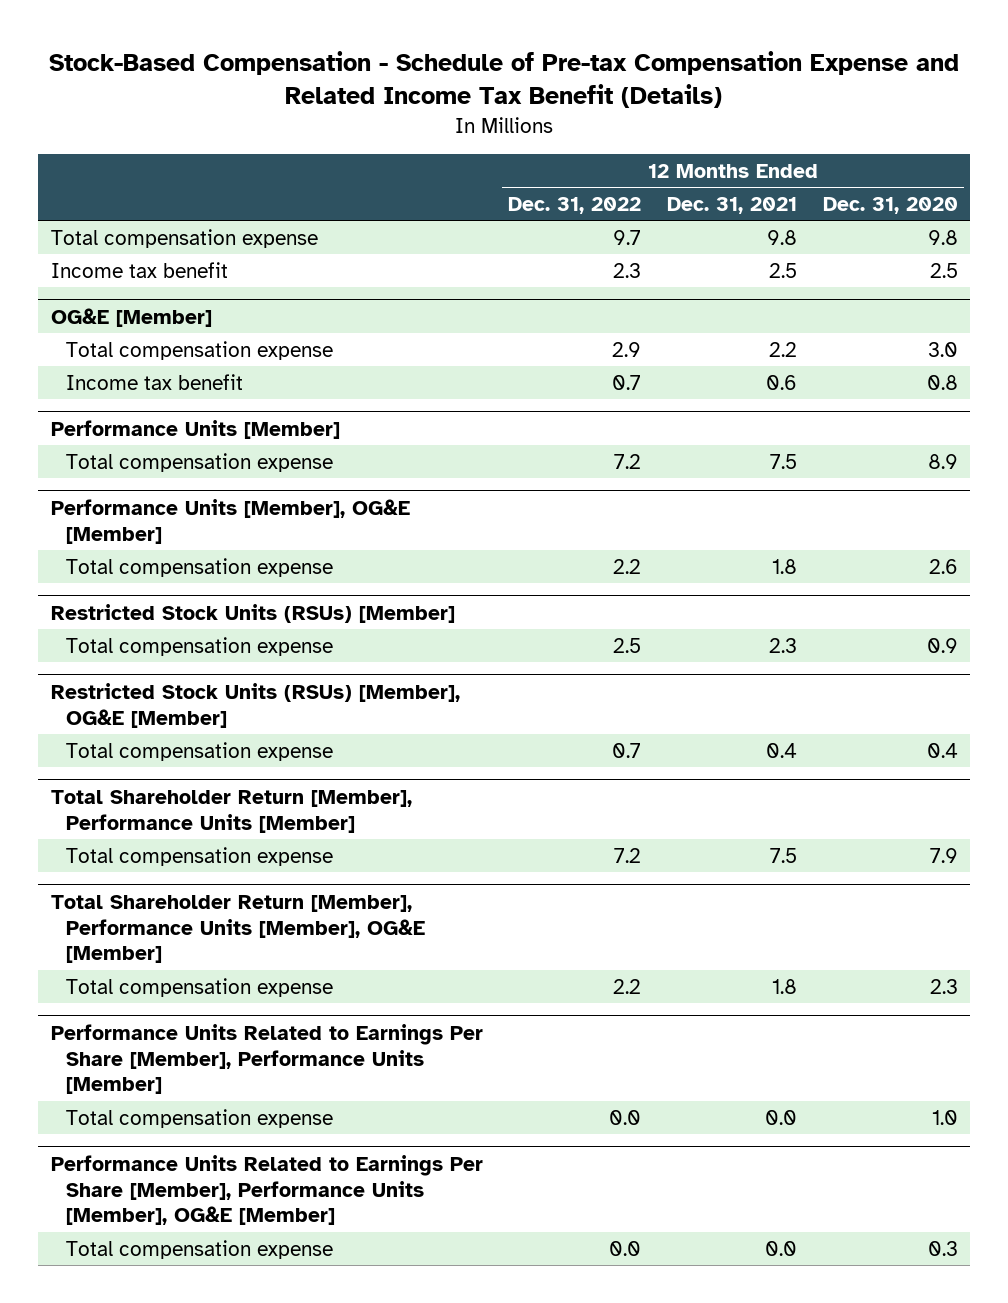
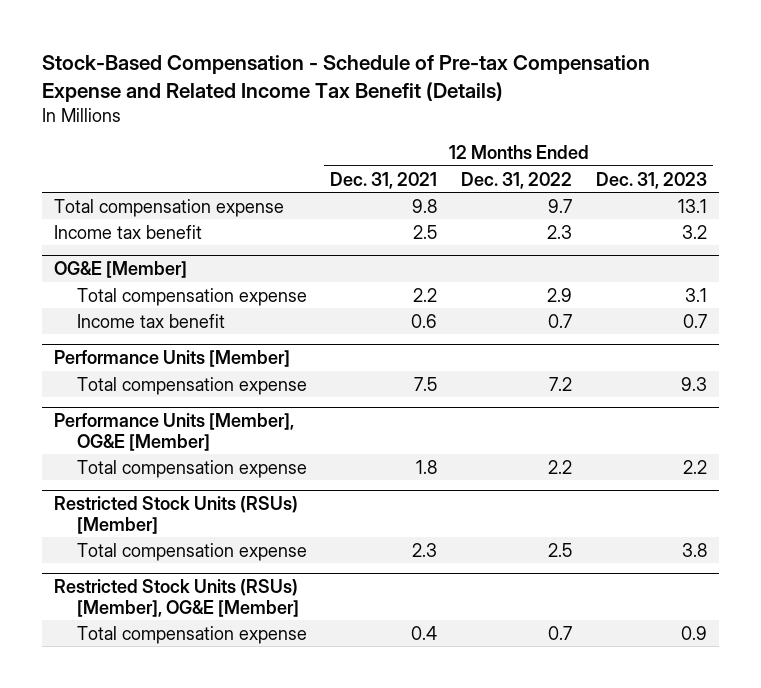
- | 12 Months Ended Dec. 31, 2022 | 12 Months Ended Dec. 31, 2021 | 12 Months Ended Dec. 31, 2020
+ | 12 Months Ended Dec. 31, 2021 | 12 Months Ended Dec. 31, 2022 | 12 Months Ended Dec. 31, 2023
- Total Shareholder Return [Member], Performance Units [Member]
- Total compensation expense | 7.2 | 7.5 | 7.9
- Total Shareholder Return [Member], Performance Units [Member], OG&E [Member]
- Total compensation expense | 2.2 | 1.8 | 2.3
- Performance Units Related to Earnings Per Share [Member], Performance Units [Member]
- Total compensation expense | 0.0 | 0.0 | 1.0
- Performance Units Related to Earnings Per Share [Member], Performance Units [Member], OG&E [Member]
- Total compensation expense | 0.0 | 0.0 | 0.3

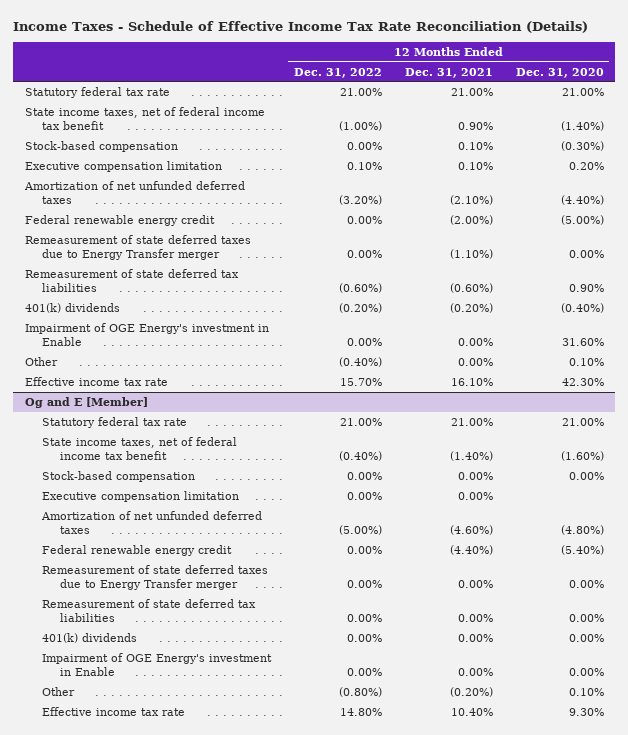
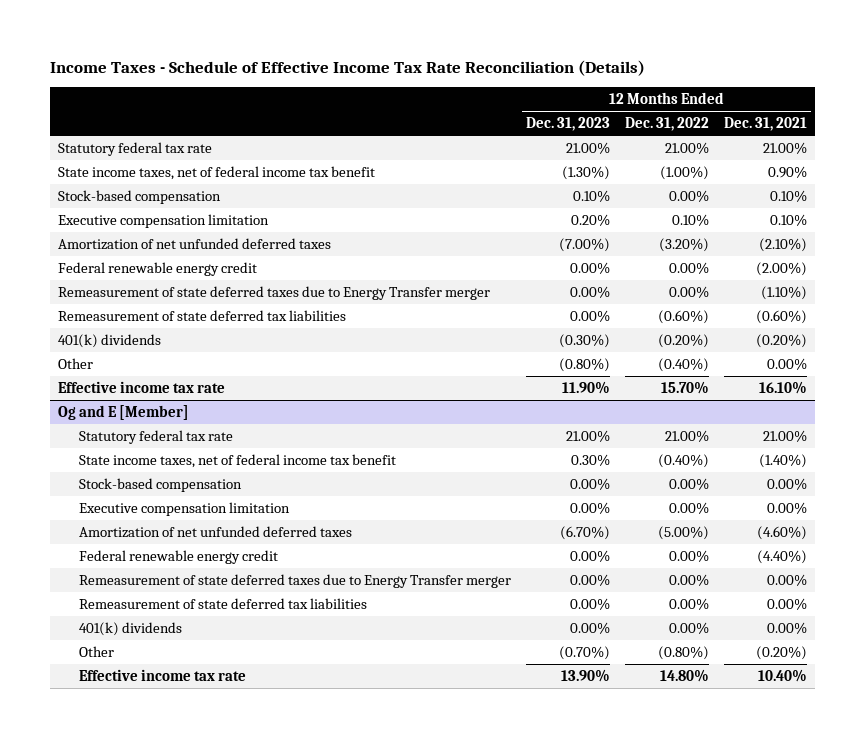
- | 12 Months Ended Dec. 31, 2022 | 12 Months Ended Dec. 31, 2021 | 12 Months Ended Dec. 31, 2020
+ | 12 Months Ended Dec. 31, 2023 | 12 Months Ended Dec. 31, 2022 | 12 Months Ended Dec. 31, 2021
- Impairment of OGE Energy's investment in Enable | 0.00% | 0.00% | 31.60%
@ Og and E [Member]
- Impairment of OGE Energy's investment in Enable | 0.00% | 0.00% | 0.00%

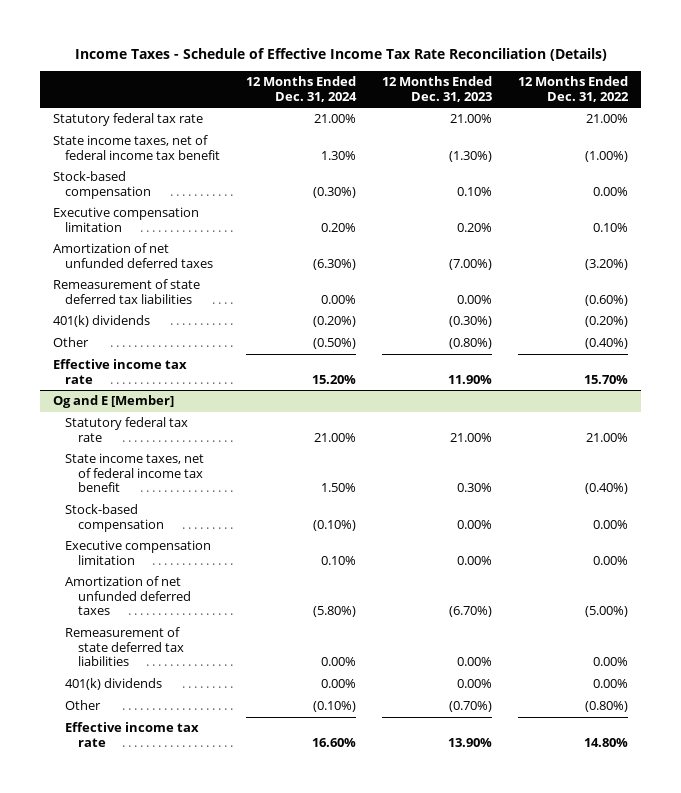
- | 12 Months Ended Dec. 31, 2023 | 12 Months Ended Dec. 31, 2022 | 12 Months Ended Dec. 31, 2021
+ | 12 Months Ended Dec. 31, 2024 | 12 Months Ended Dec. 31, 2023 | 12 Months Ended Dec. 31, 2022
- Federal renewable energy credit | 0.00% | 0.00% | (2.00%)
- Remeasurement of state deferred taxes due to Energy Transfer merger | 0.00% | 0.00% | (1.10%)
@ Og and E [Member]
- Federal renewable energy credit | 0.00% | 0.00% | (4.40%)
- Remeasurement of state deferred taxes due to Energy Transfer merger | 0.00% | 0.00% | 0.00%

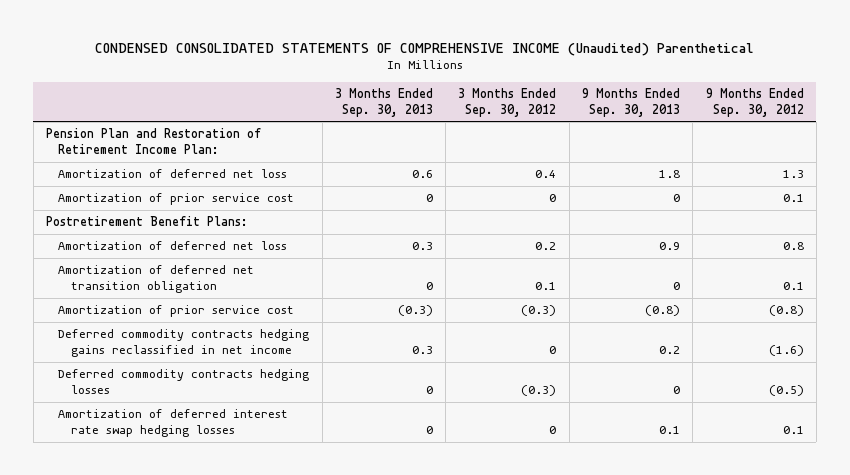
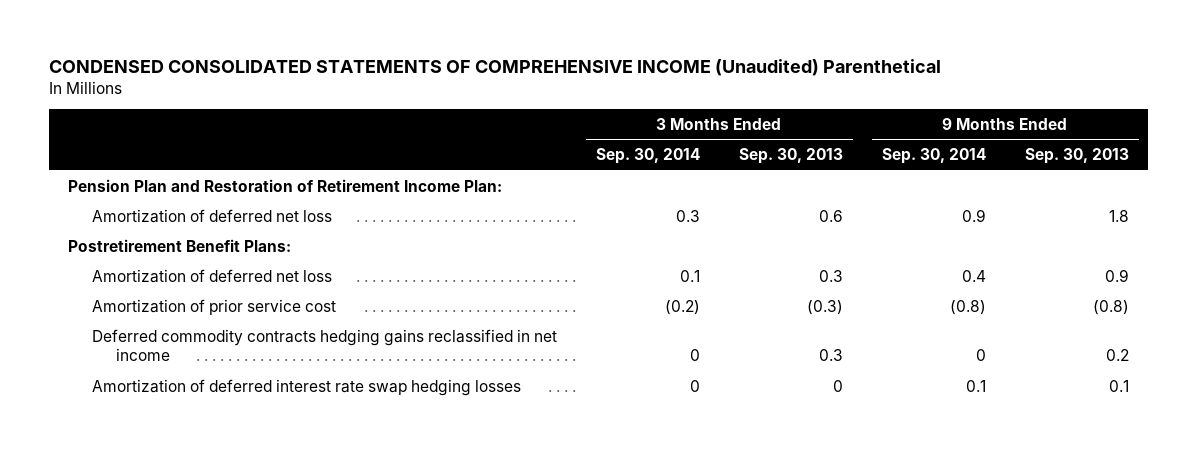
- | 3 Months Ended Sep. 30, 2013 | 3 Months Ended Sep. 30, 2012 | 9 Months Ended Sep. 30, 2013 | 9 Months Ended Sep. 30, 2012
+ | 3 Months Ended Sep. 30, 2014 | 3 Months Ended Sep. 30, 2013 | 9 Months Ended Sep. 30, 2014 | 9 Months Ended Sep. 30, 2013
- Amortization of prior service cost | 0 | 0 | 0 | 0.1
- Amortization of deferred net transition obligation | 0 | 0.1 | 0 | 0.1
- Deferred commodity contracts hedging losses | 0 | (0.3) | 0 | (0.5)

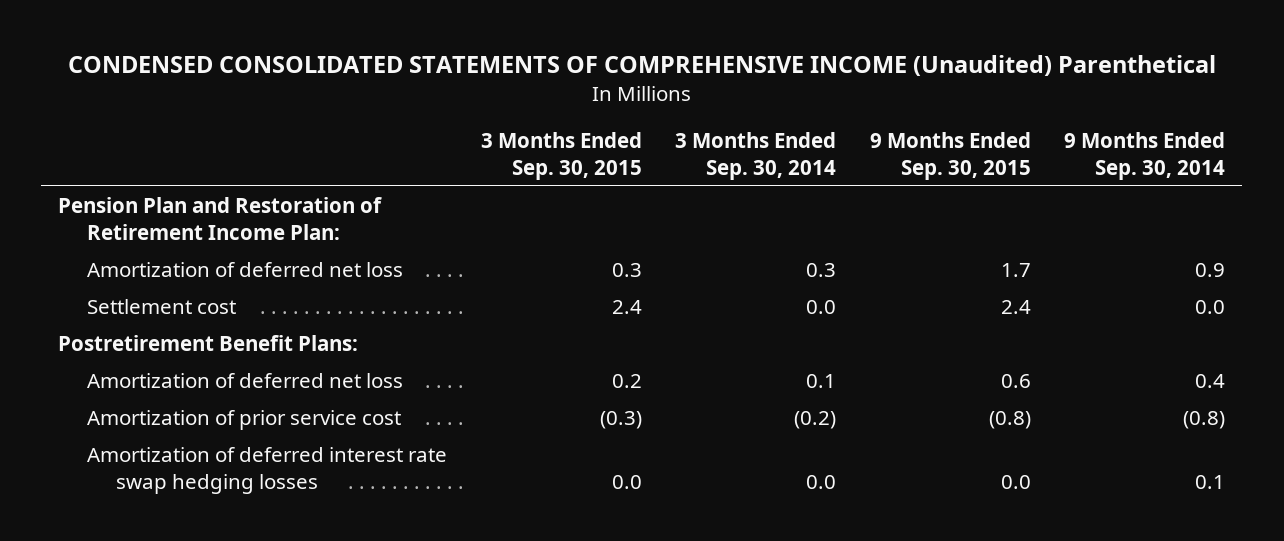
- | 3 Months Ended Sep. 30, 2014 | 3 Months Ended Sep. 30, 2013 | 9 Months Ended Sep. 30, 2014 | 9 Months Ended Sep. 30, 2013
+ | 3 Months Ended Sep. 30, 2015 | 3 Months Ended Sep. 30, 2014 | 9 Months Ended Sep. 30, 2015 | 9 Months Ended Sep. 30, 2014
+ Settlement cost | 2.4 | 0.0 | 2.4 | 0.0
- Deferred commodity contracts hedging gains reclassified in net income | 0 | 0.3 | 0 | 0.2
- Amortization of deferred interest rate swap hedging losses | 0 | 0 | 0.1 | 0.1
+ Amortization of deferred interest rate swap hedging losses | 0.0 | 0.0 | 0.0 | 0.1

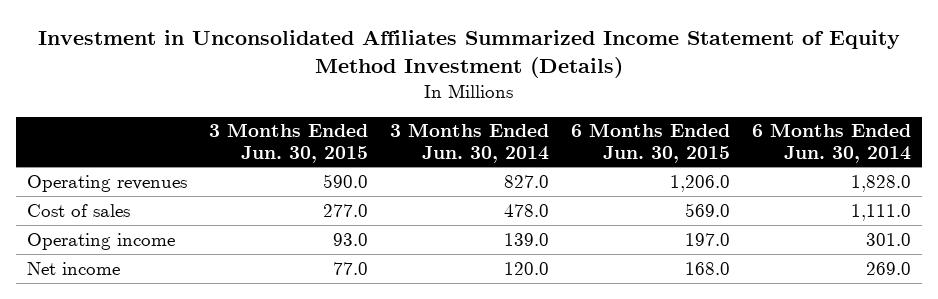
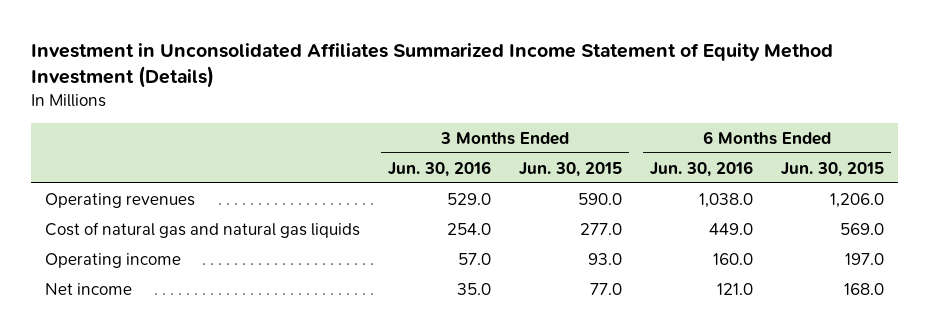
- | 3 Months Ended Jun. 30, 2015 | 3 Months Ended Jun. 30, 2014 | 6 Months Ended Jun. 30, 2015 | 6 Months Ended Jun. 30, 2014
+ | 3 Months Ended Jun. 30, 2016 | 3 Months Ended Jun. 30, 2015 | 6 Months Ended Jun. 30, 2016 | 6 Months Ended Jun. 30, 2015
- Cost of sales | 277.0 | 478.0 | 569.0 | 1,111.0
+ Cost of natural gas and natural gas liquids | 254.0 | 277.0 | 449.0 | 569.0

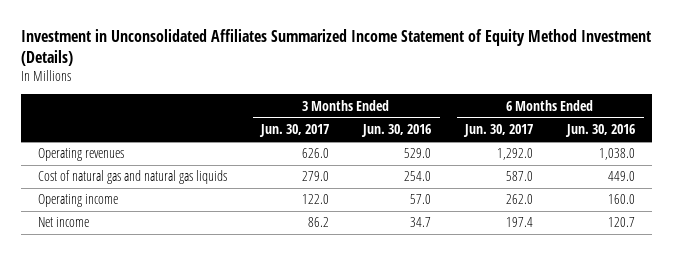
- | 3 Months Ended Jun. 30, 2016 | 3 Months Ended Jun. 30, 2015 | 6 Months Ended Jun. 30, 2016 | 6 Months Ended Jun. 30, 2015
+ | 3 Months Ended Jun. 30, 2017 | 3 Months Ended Jun. 30, 2016 | 6 Months Ended Jun. 30, 2017 | 6 Months Ended Jun. 30, 2016
- Net income | 35.0 | 77.0 | 121.0 | 168.0
+ Net income | 86.2 | 34.7 | 197.4 | 120.7

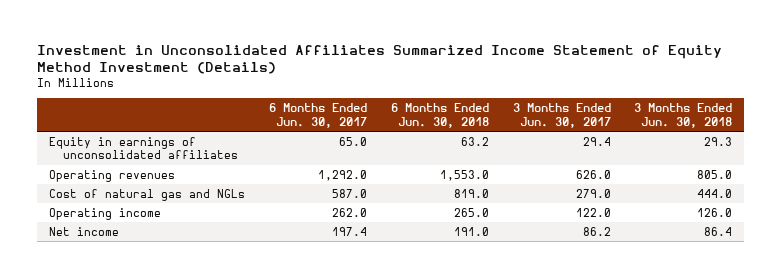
- | 3 Months Ended Jun. 30, 2017 | 3 Months Ended Jun. 30, 2016 | 6 Months Ended Jun. 30, 2017 | 6 Months Ended Jun. 30, 2016
+ | 6 Months Ended Jun. 30, 2017 | 6 Months Ended Jun. 30, 2018 | 3 Months Ended Jun. 30, 2017 | 3 Months Ended Jun. 30, 2018
+ Equity in earnings of unconsolidated affiliates | 65.0 | 63.2 | 29.4 | 29.3
- Cost of natural gas and natural gas liquids | 279.0 | 254.0 | 587.0 | 449.0
+ Cost of natural gas and NGLs | 587.0 | 819.0 | 279.0 | 444.0

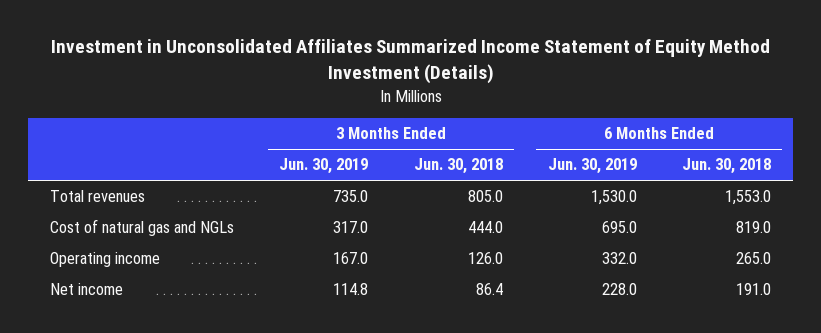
- | 6 Months Ended Jun. 30, 2017 | 6 Months Ended Jun. 30, 2018 | 3 Months Ended Jun. 30, 2017 | 3 Months Ended Jun. 30, 2018
+ | 3 Months Ended Jun. 30, 2019 | 3 Months Ended Jun. 30, 2018 | 6 Months Ended Jun. 30, 2019 | 6 Months Ended Jun. 30, 2018
- Equity in earnings of unconsolidated affiliates | 65.0 | 63.2 | 29.4 | 29.3
- Operating revenues | 1,292.0 | 1,553.0 | 626.0 | 805.0
+ Total revenues | 735.0 | 805.0 | 1,530.0 | 1,553.0

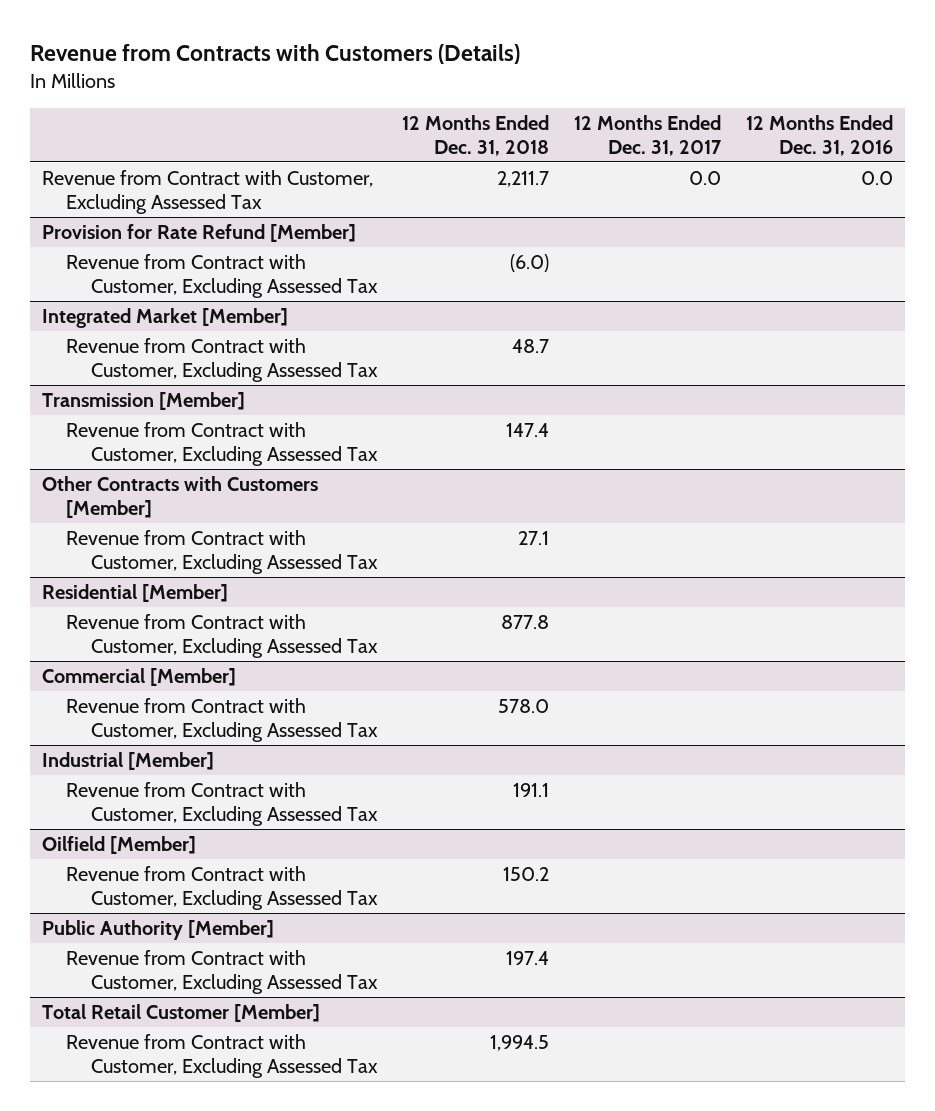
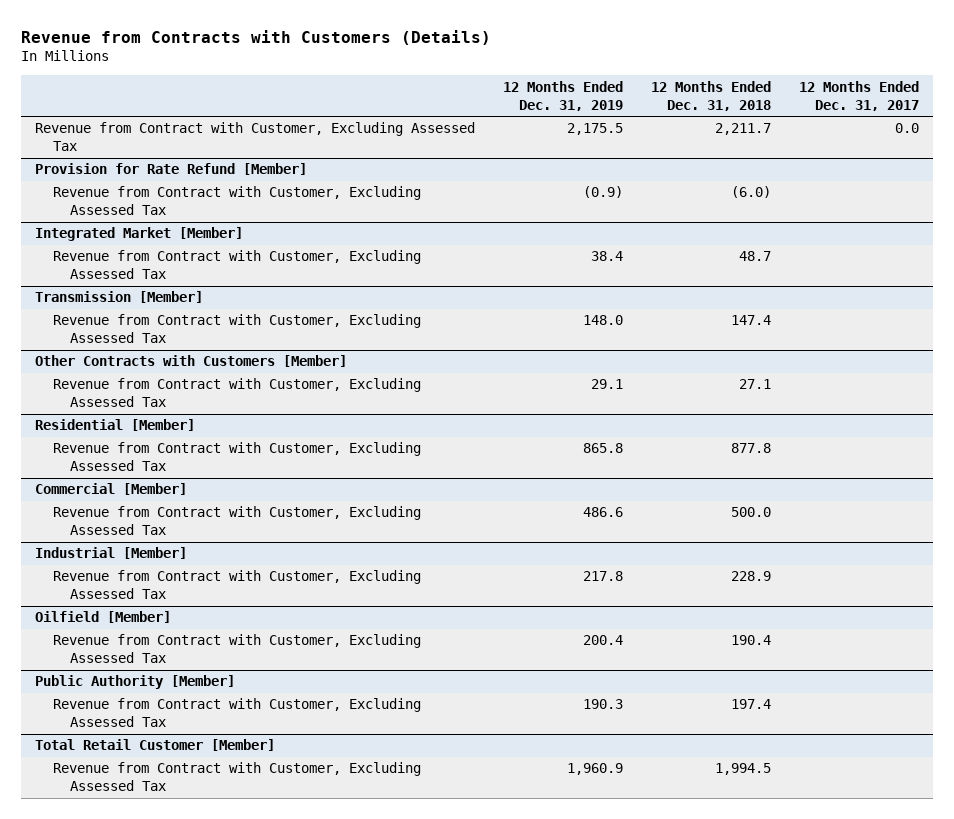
- | 12 Months Ended Dec. 31, 2018 | 12 Months Ended Dec. 31, 2017 | 12 Months Ended Dec. 31, 2016
+ | 12 Months Ended Dec. 31, 2019 | 12 Months Ended Dec. 31, 2018 | 12 Months Ended Dec. 31, 2017
@ Commercial [Member]
- Revenue from Contract with Customer, Excluding Assessed Tax | 578.0 | |
+ Revenue from Contract with Customer, Excluding Assessed Tax | 486.6 | 500.0 |
@ Industrial [Member]
- Revenue from Contract with Customer, Excluding Assessed Tax | 191.1 | |
+ Revenue from Contract with Customer, Excluding Assessed Tax | 217.8 | 228.9 |
@ Oilfield [Member]
- Revenue from Contract with Customer, Excluding Assessed Tax | 150.2 | |
+ Revenue from Contract with Customer, Excluding Assessed Tax | 200.4 | 190.4 |

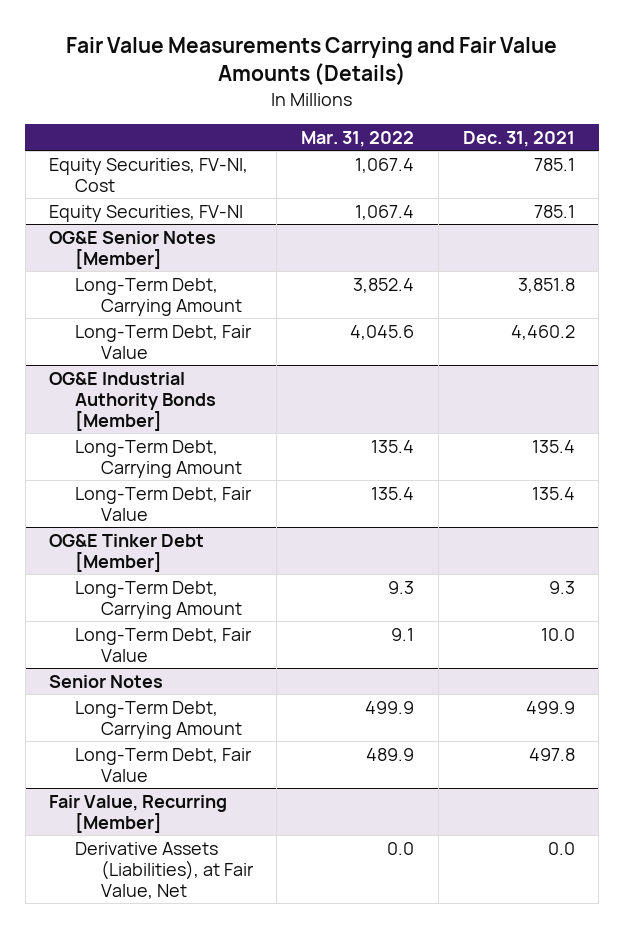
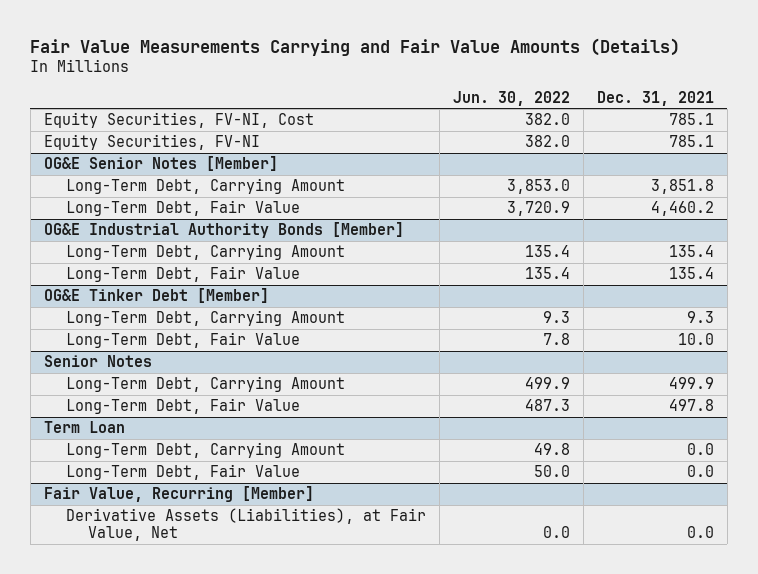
- | Mar. 31, 2022 | Dec. 31, 2021
+ | Jun. 30, 2022 | Dec. 31, 2021
+ Term Loan
+ Long-Term Debt, Carrying Amount | 49.8 | 0.0
+ Long-Term Debt, Fair Value | 50.0 | 0.0

